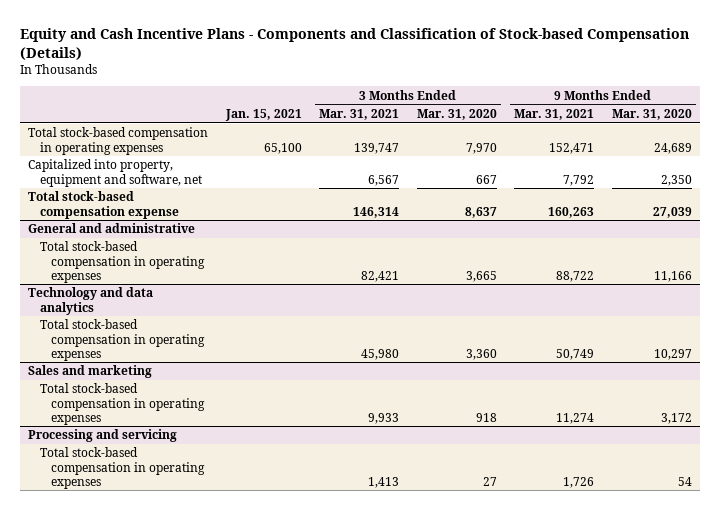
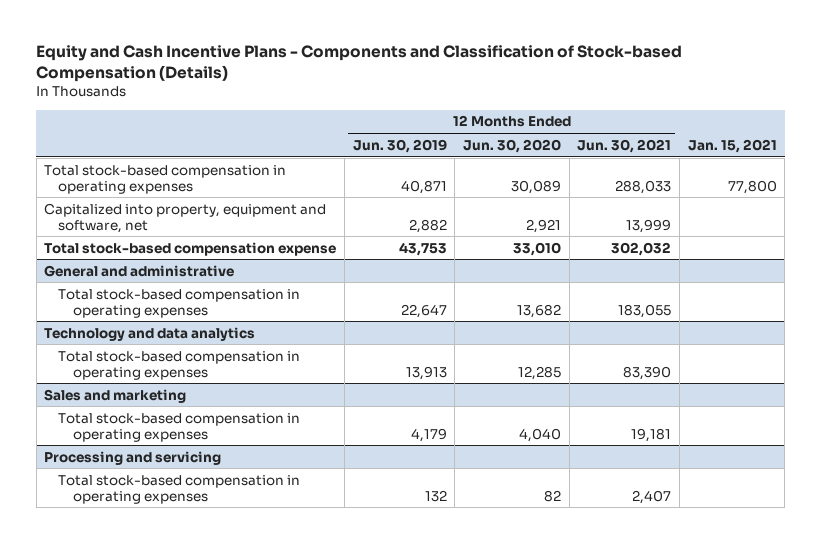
- | Jan. 15, 2021 | 3 Months Ended Mar. 31, 2021 | 3 Months Ended Mar. 31, 2020 | 9 Months Ended Mar. 31, 2021 | 9 Months Ended Mar. 31, 2020
+ | 12 Months Ended Jun. 30, 2019 | 12 Months Ended Jun. 30, 2020 | 12 Months Ended Jun. 30, 2021 | Jan. 15, 2021
- Total stock-based compensation in operating expenses | 65,100 | 139,747 | 7,970 | 152,471 | 24,689
+ Total stock-based compensation in operating expenses | 40,871 | 30,089 | 288,033 | 77,800

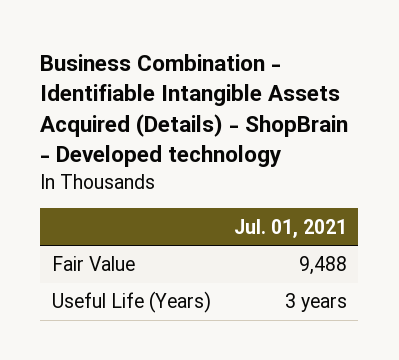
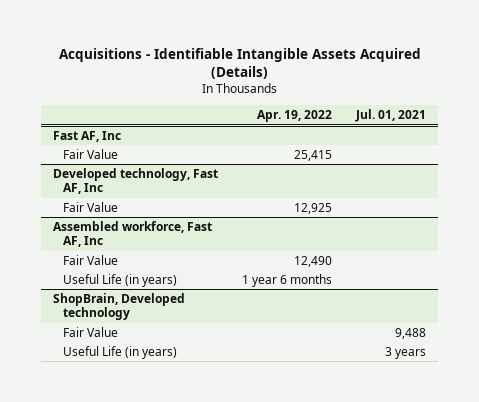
- Business Combination - Identifiable Intangible Assets Acquired (Details) - ShopBrain - Developed technology
+ Acquisitions - Identifiable Intangible Assets Acquired (Details)
- | Jul. 01, 2021
+ | Apr. 19, 2022 | Jul. 01, 2021
+ Fast AF, Inc
+ Fair Value | 25,415 |
+ Developed technology, Fast AF, Inc
+ Fair Value | 12,925 |
+ Assembled workforce, Fast AF, Inc
+ Fair Value | 12,490 |
+ Useful Life (in years) | 1 year 6 months |
+ ShopBrain, Developed technology
- Useful Life (Years) | 3 years
+ Useful Life (in years) | | 3 years

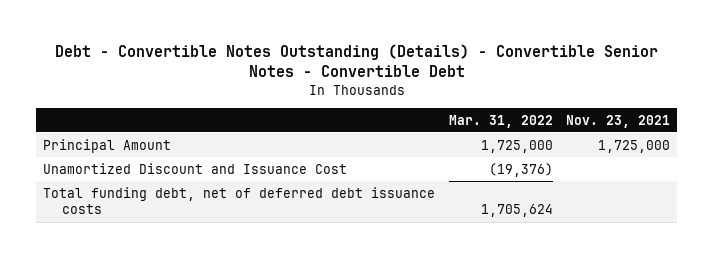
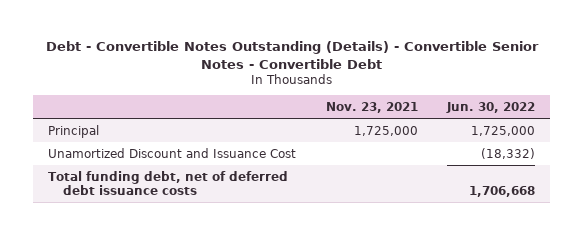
- | Mar. 31, 2022 | Nov. 23, 2021
+ | Nov. 23, 2021 | Jun. 30, 2022
- Principal Amount | 1,725,000 | 1,725,000
+ Principal | 1,725,000 | 1,725,000

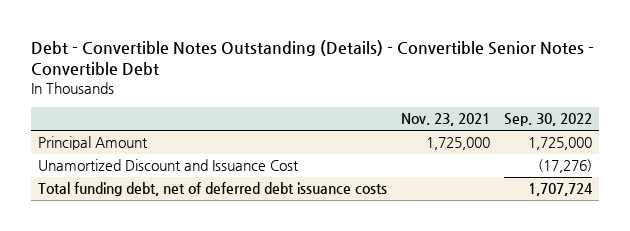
- | Nov. 23, 2021 | Jun. 30, 2022
+ | Nov. 23, 2021 | Sep. 30, 2022
- Principal | 1,725,000 | 1,725,000
+ Principal Amount | 1,725,000 | 1,725,000

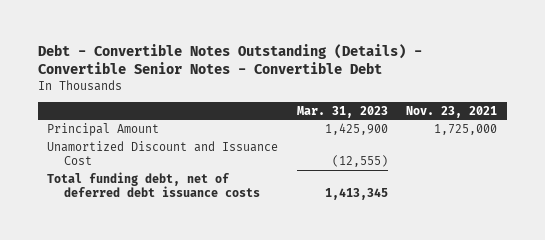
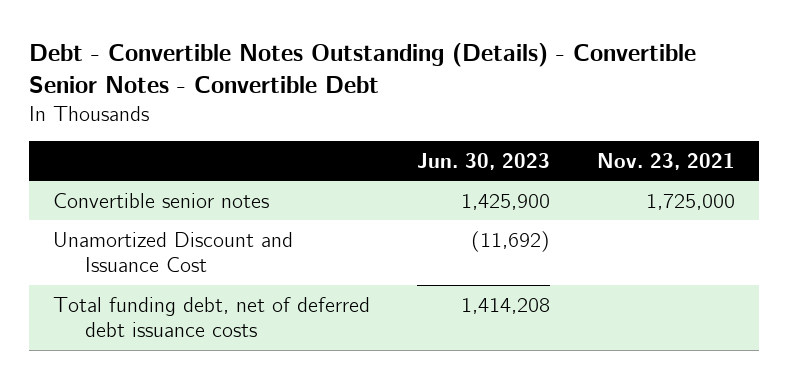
- | Mar. 31, 2023 | Nov. 23, 2021
+ | Jun. 30, 2023 | Nov. 23, 2021
- Principal Amount | 1,425,900 | 1,725,000
+ Convertible senior notes | 1,425,900 | 1,725,000

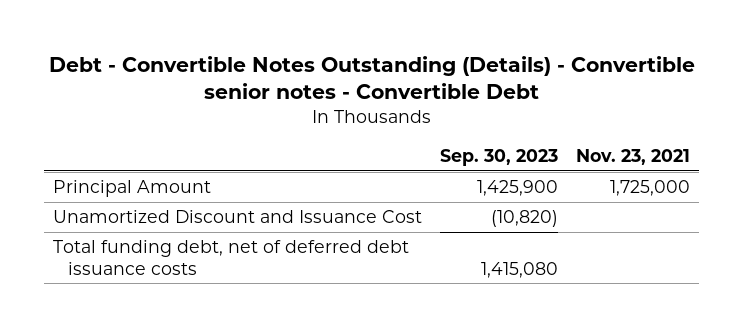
- Debt - Convertible Notes Outstanding (Details) - Convertible Senior Notes - Convertible Debt
+ Debt - Convertible Notes Outstanding (Details) - Convertible senior notes - Convertible Debt
- | Jun. 30, 2023 | Nov. 23, 2021
+ | Sep. 30, 2023 | Nov. 23, 2021
- Convertible senior notes | 1,425,900 | 1,725,000
+ Principal Amount | 1,425,900 | 1,725,000

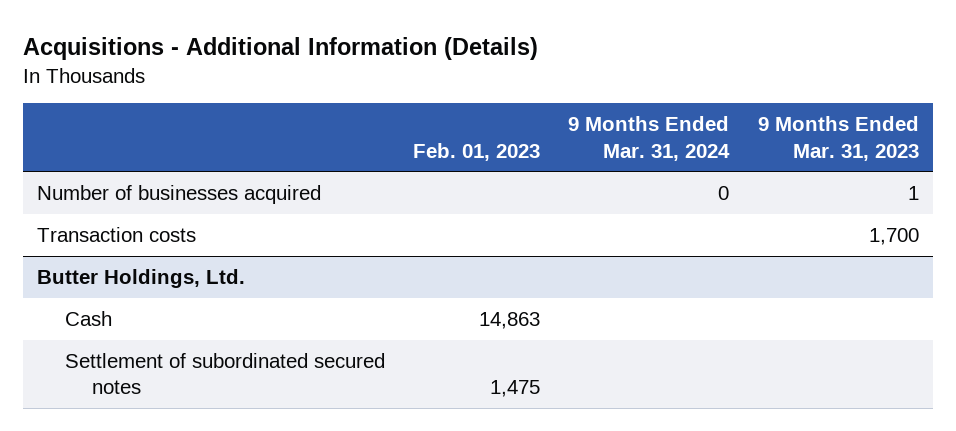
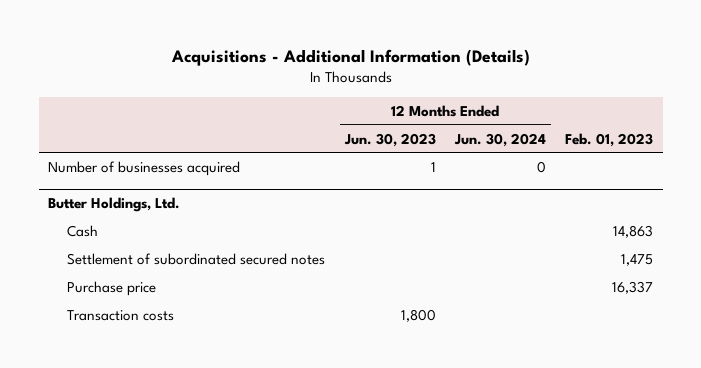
- | Feb. 01, 2023 | 9 Months Ended Mar. 31, 2024 | 9 Months Ended Mar. 31, 2023
+ | 12 Months Ended Jun. 30, 2023 | 12 Months Ended Jun. 30, 2024 | Feb. 01, 2023
- Transaction costs | | | 1,700
@ Butter Holdings, Ltd.
+ Purchase price | | | 16,337
+ Transaction costs | 1,800 | |

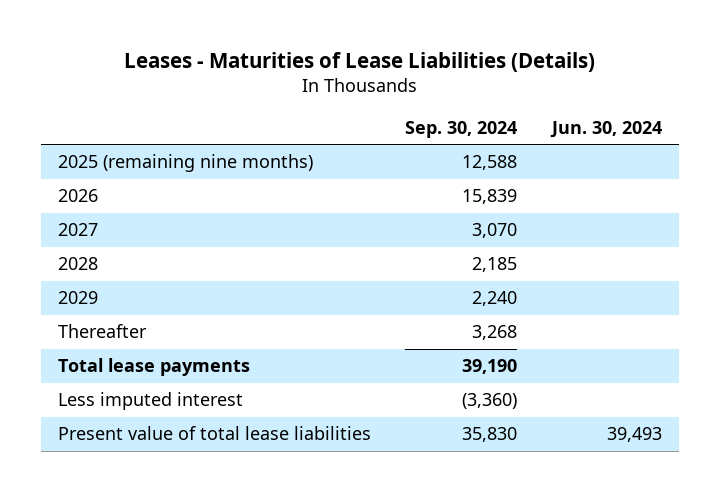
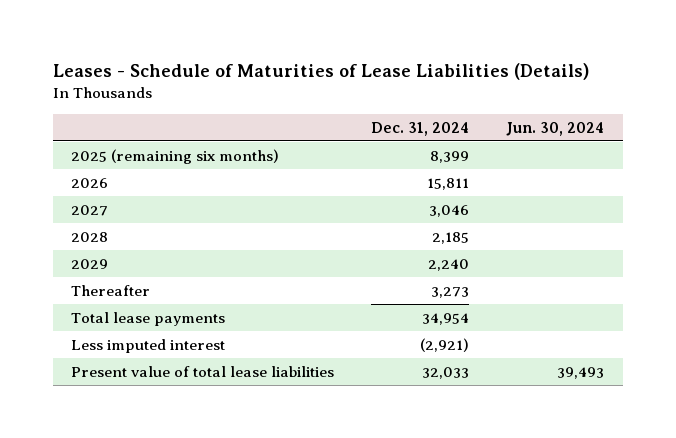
- Leases - Maturities of Lease Liabilities (Details)
+ Leases - Schedule of Maturities of Lease Liabilities (Details)
- | Sep. 30, 2024 | Jun. 30, 2024
+ | Dec. 31, 2024 | Jun. 30, 2024
- 2025 (remaining nine months) | 12,588 |
+ 2025 (remaining six months) | 8,399 |

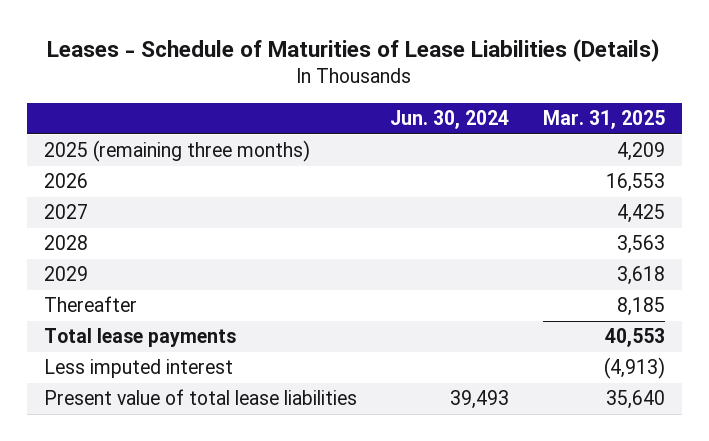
- | Dec. 31, 2024 | Jun. 30, 2024
+ | Jun. 30, 2024 | Mar. 31, 2025
- 2025 (remaining six months) | 8,399 |
+ 2025 (remaining three months) | | 4,209

